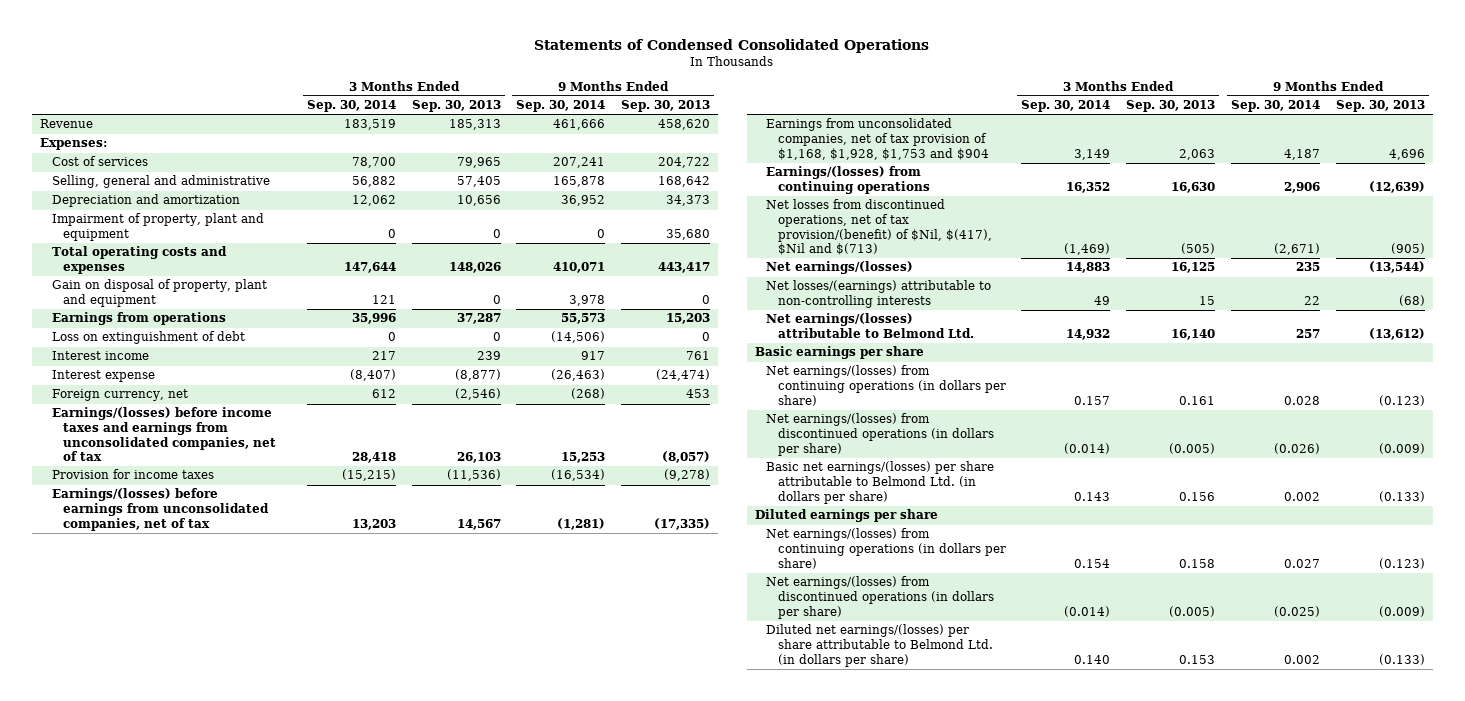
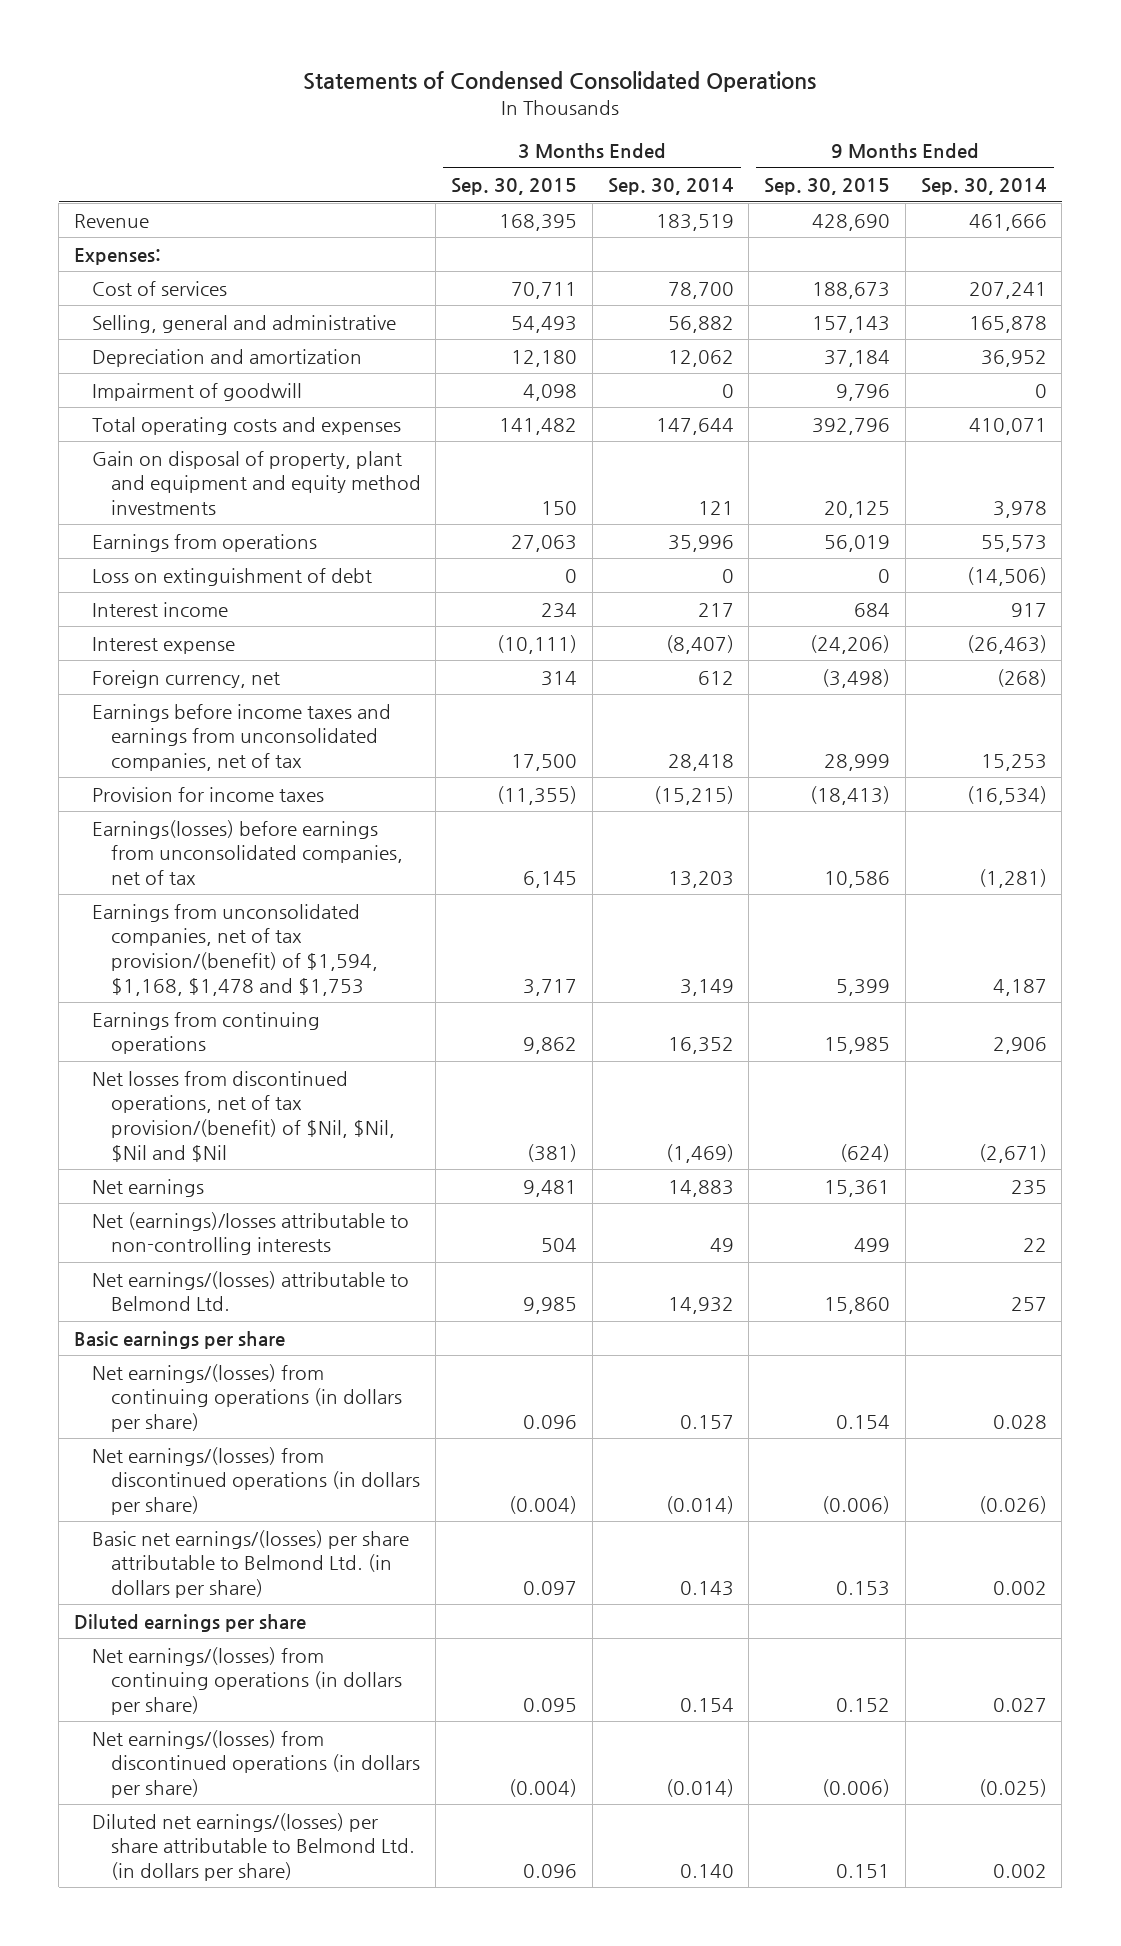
- | 3 Months Ended Sep. 30, 2014 | 3 Months Ended Sep. 30, 2013 | 9 Months Ended Sep. 30, 2014 | 9 Months Ended Sep. 30, 2013
+ | 3 Months Ended Sep. 30, 2015 | 3 Months Ended Sep. 30, 2014 | 9 Months Ended Sep. 30, 2015 | 9 Months Ended Sep. 30, 2014
- Impairment of property, plant and equipment | 0 | 0 | 0 | 35,680
+ Impairment of goodwill | 4,098 | 0 | 9,796 | 0
- Gain on disposal of property, plant and equipment | 121 | 0 | 3,978 | 0
+ Gain on disposal of property, plant and equipment and equity method investments | 150 | 121 | 20,125 | 3,978
- Earnings/(losses) before income taxes and earnings from unconsolidated companies, net of tax | 28,418 | 26,103 | 15,253 | (8,057)
+ Earnings before income taxes and earnings from unconsolidated companies, net of tax | 17,500 | 28,418 | 28,999 | 15,253
- Earnings/(losses) before earnings from unconsolidated companies, net of tax | 13,203 | 14,567 | (1,281) | (17,335)
- Earnings from unconsolidated companies, net of tax provision of $1,168, $1,928, $1,753 and $904 | 3,149 | 2,063 | 4,187 | 4,696
- Earnings/(losses) from continuing operations | 16,352 | 16,630 | 2,906 | (12,639)
- Net losses from discontinued operations, net of tax provision/(benefit) of $Nil, $(417), $Nil and $(713) | (1,469) | (505) | (2,671) | (905)
- Net earnings/(losses) | 14,883 | 16,125 | 235 | (13,544)
- Net losses/(earnings) attributable to non-controlling interests | 49 | 15 | 22 | (68)
+ Earnings(losses) before earnings from unconsolidated companies, net of tax | 6,145 | 13,203 | 10,586 | (1,281)
+ Earnings from unconsolidated companies, net of tax provision/(benefit) of $1,594, $1,168, $1,478 and $1,753 | 3,717 | 3,149 | 5,399 | 4,187
+ Earnings from continuing operations | 9,862 | 16,352 | 15,985 | 2,906
+ Net losses from discontinued operations, net of tax provision/(benefit) of $Nil, $Nil, $Nil and $Nil | (381) | (1,469) | (624) | (2,671)
+ Net earnings | 9,481 | 14,883 | 15,361 | 235
+ Net (earnings)/losses attributable to non-controlling interests | 504 | 49 | 499 | 22

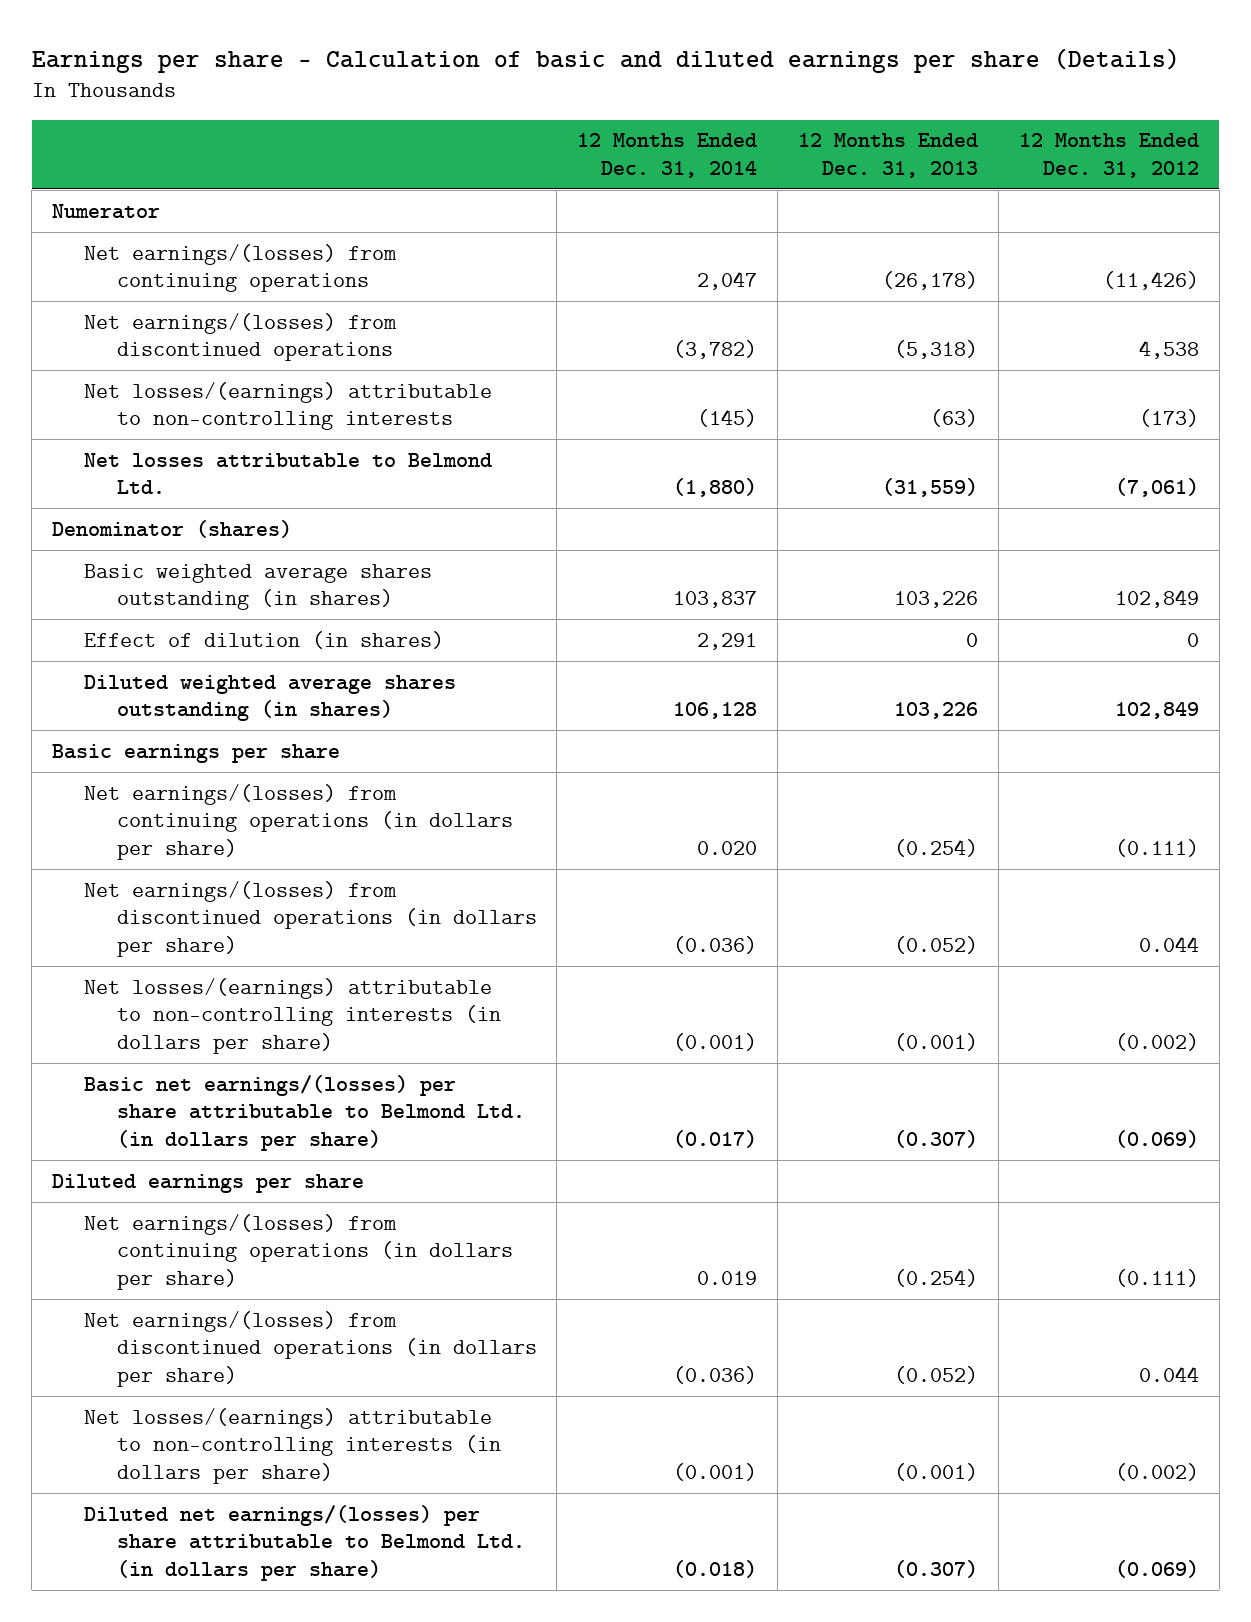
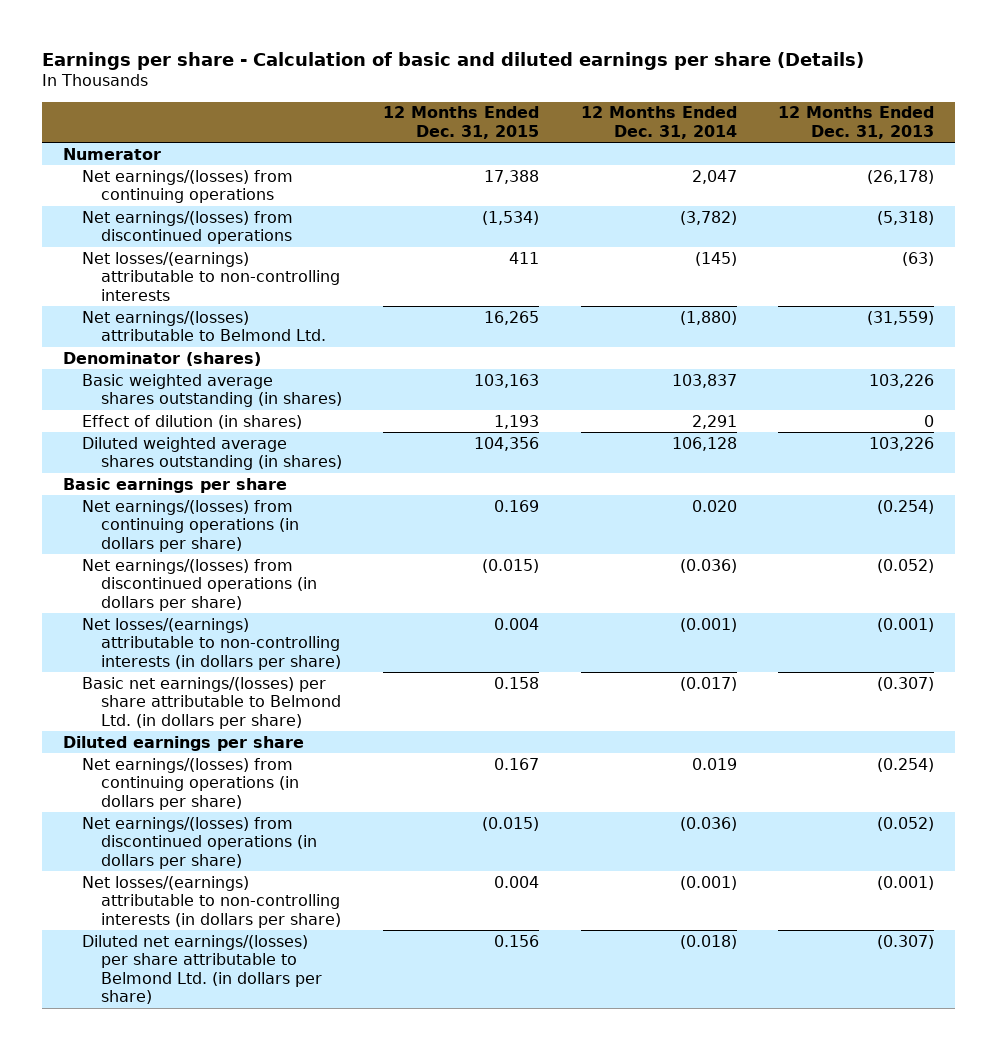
- | 12 Months Ended Dec. 31, 2014 | 12 Months Ended Dec. 31, 2013 | 12 Months Ended Dec. 31, 2012
+ | 12 Months Ended Dec. 31, 2015 | 12 Months Ended Dec. 31, 2014 | 12 Months Ended Dec. 31, 2013
- Net losses attributable to Belmond Ltd. | (1,880) | (31,559) | (7,061)
+ Net earnings/(losses) attributable to Belmond Ltd. | 16,265 | (1,880) | (31,559)

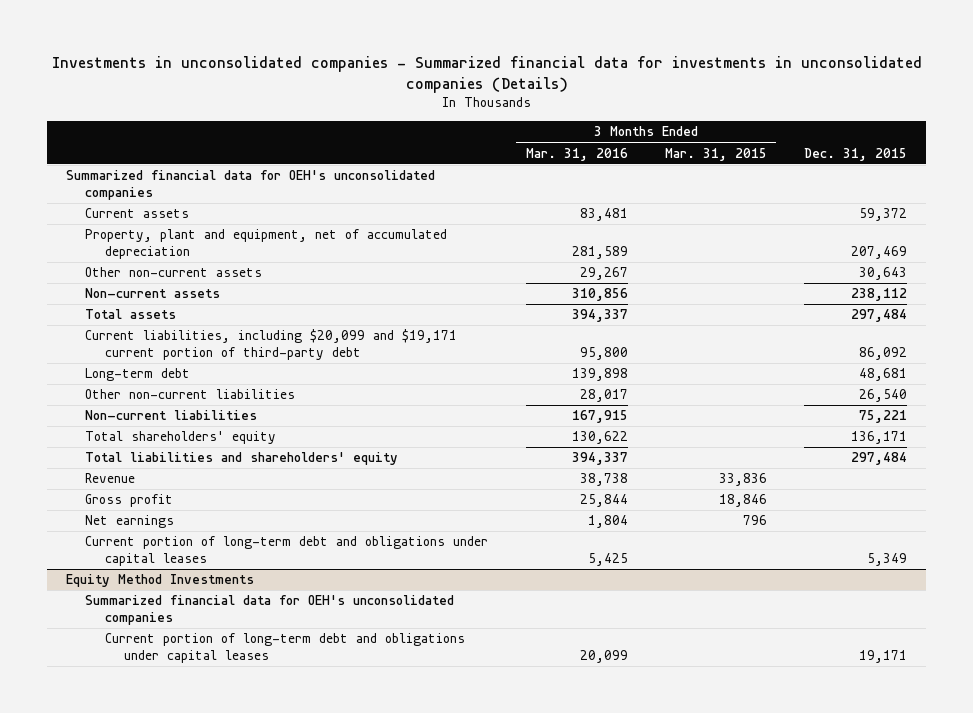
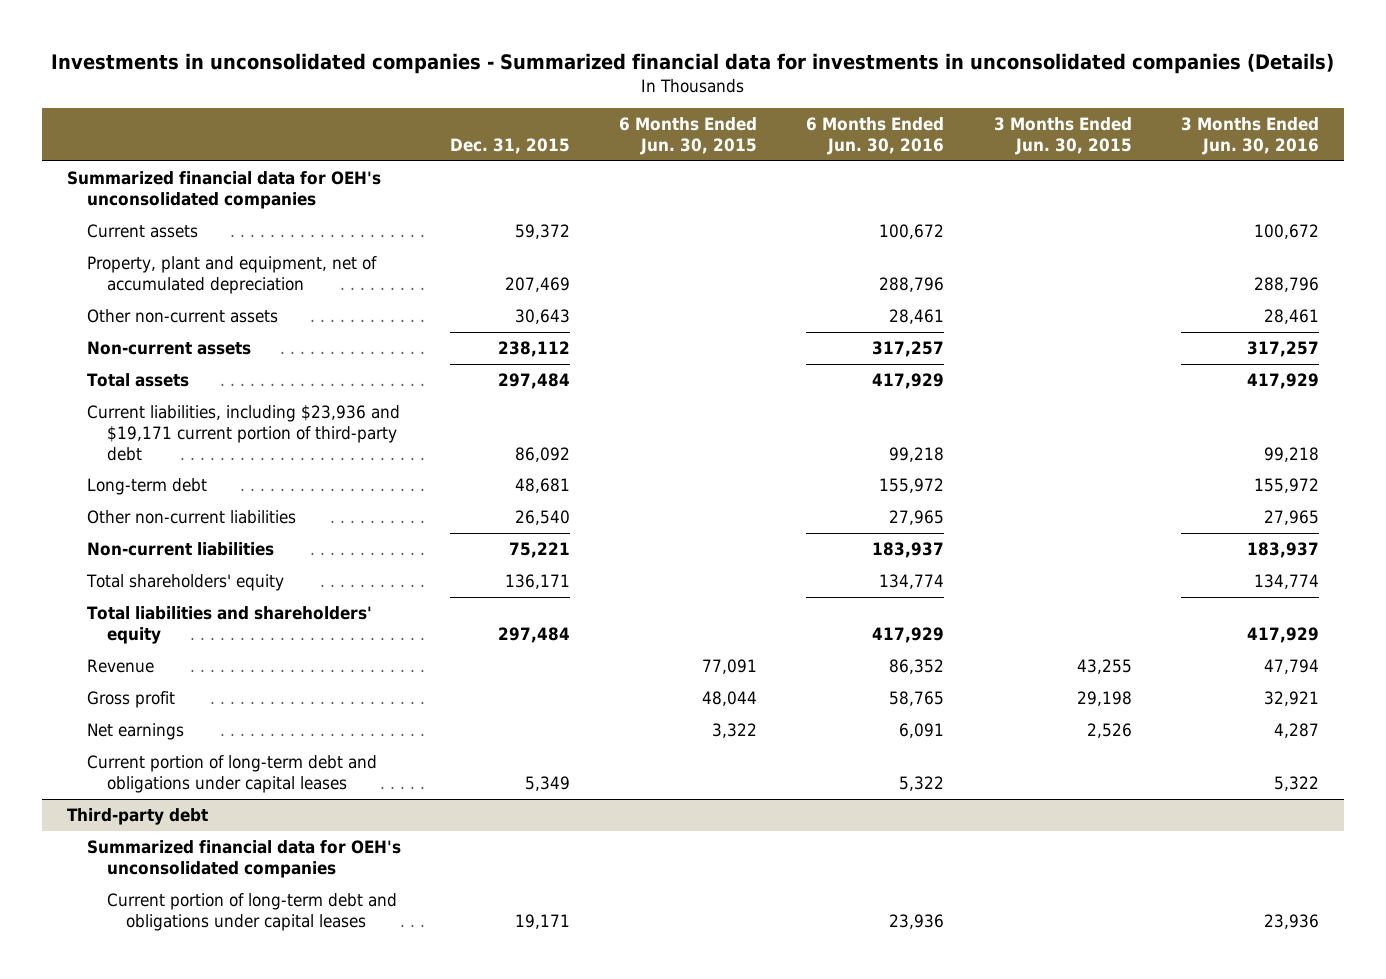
- | 3 Months Ended Mar. 31, 2016 | 3 Months Ended Mar. 31, 2015 | Dec. 31, 2015
+ | Dec. 31, 2015 | 6 Months Ended Jun. 30, 2015 | 6 Months Ended Jun. 30, 2016 | 3 Months Ended Jun. 30, 2015 | 3 Months Ended Jun. 30, 2016
- Current liabilities, including $20,099 and $19,171 current portion of third-party debt | 95,800 | | 86,092
+ Current liabilities, including $23,936 and $19,171 current portion of third-party debt | 86,092 | | 99,218 | | 99,218
- Equity Method Investments
+ Third-party debt

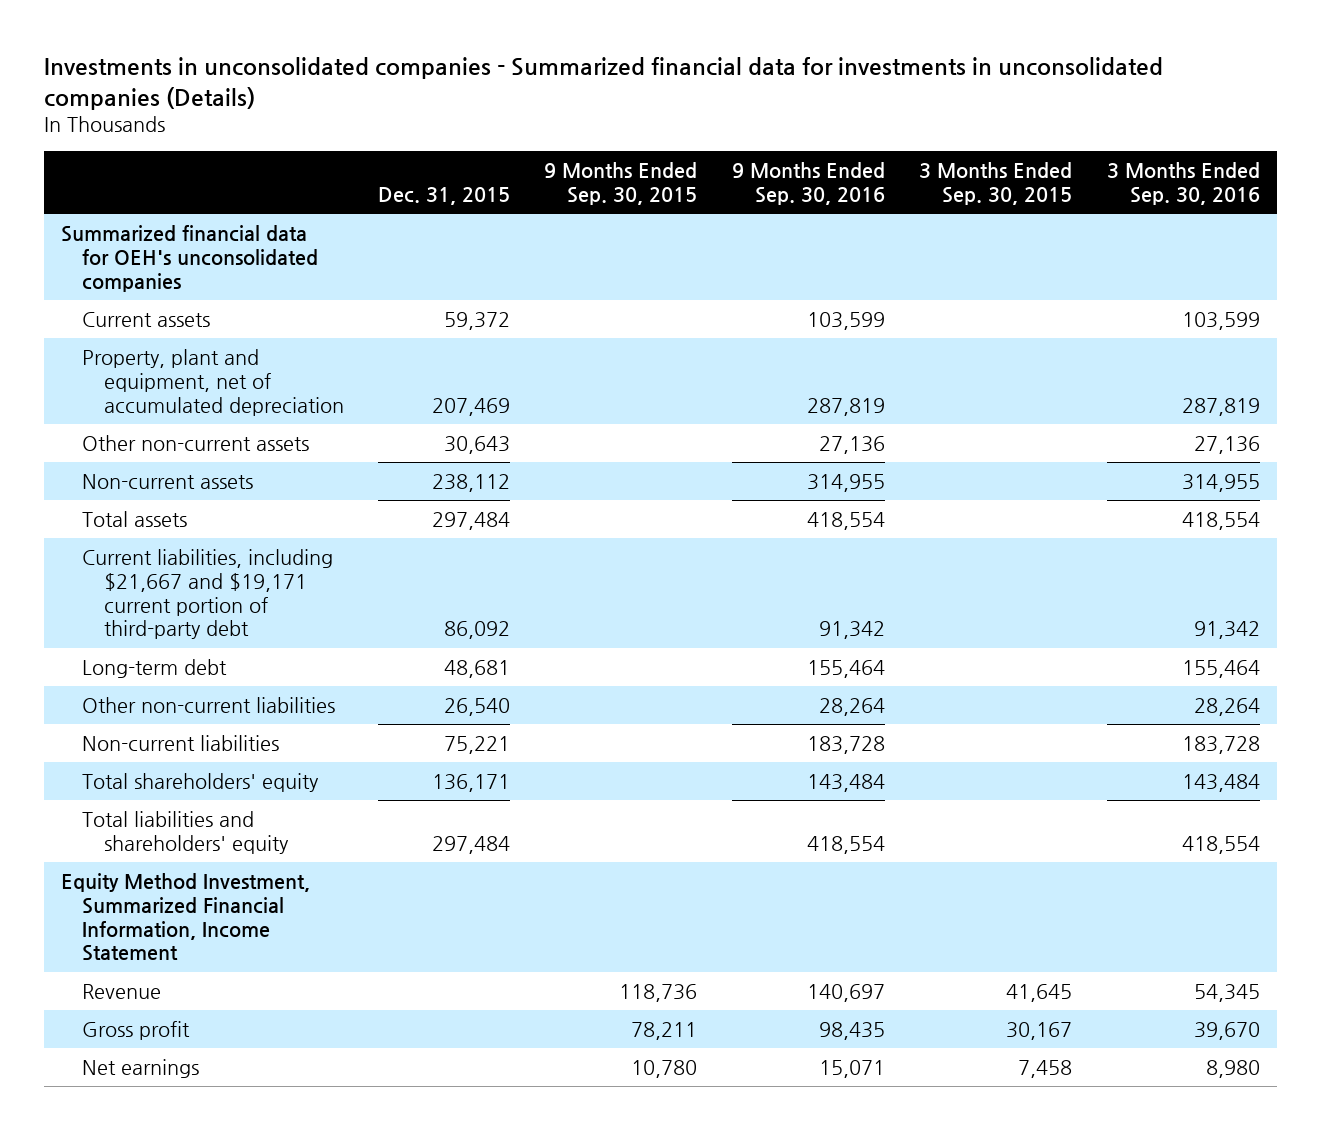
- | Dec. 31, 2015 | 6 Months Ended Jun. 30, 2015 | 6 Months Ended Jun. 30, 2016 | 3 Months Ended Jun. 30, 2015 | 3 Months Ended Jun. 30, 2016
+ | Dec. 31, 2015 | 9 Months Ended Sep. 30, 2015 | 9 Months Ended Sep. 30, 2016 | 3 Months Ended Sep. 30, 2015 | 3 Months Ended Sep. 30, 2016
- Current liabilities, including $23,936 and $19,171 current portion of third-party debt | 86,092 | | 99,218 | | 99,218
+ Current liabilities, including $21,667 and $19,171 current portion of third-party debt | 86,092 | | 91,342 | | 91,342
+ Equity Method Investment, Summarized Financial Information, Income Statement
- Current portion of long-term debt and obligations under capital leases | 5,349 | | 5,322 | | 5,322
- Third-party debt
- Summarized financial data for OEH's unconsolidated companies
- Current portion of long-term debt and obligations under capital leases | 19,171 | | 23,936 | | 23,936

